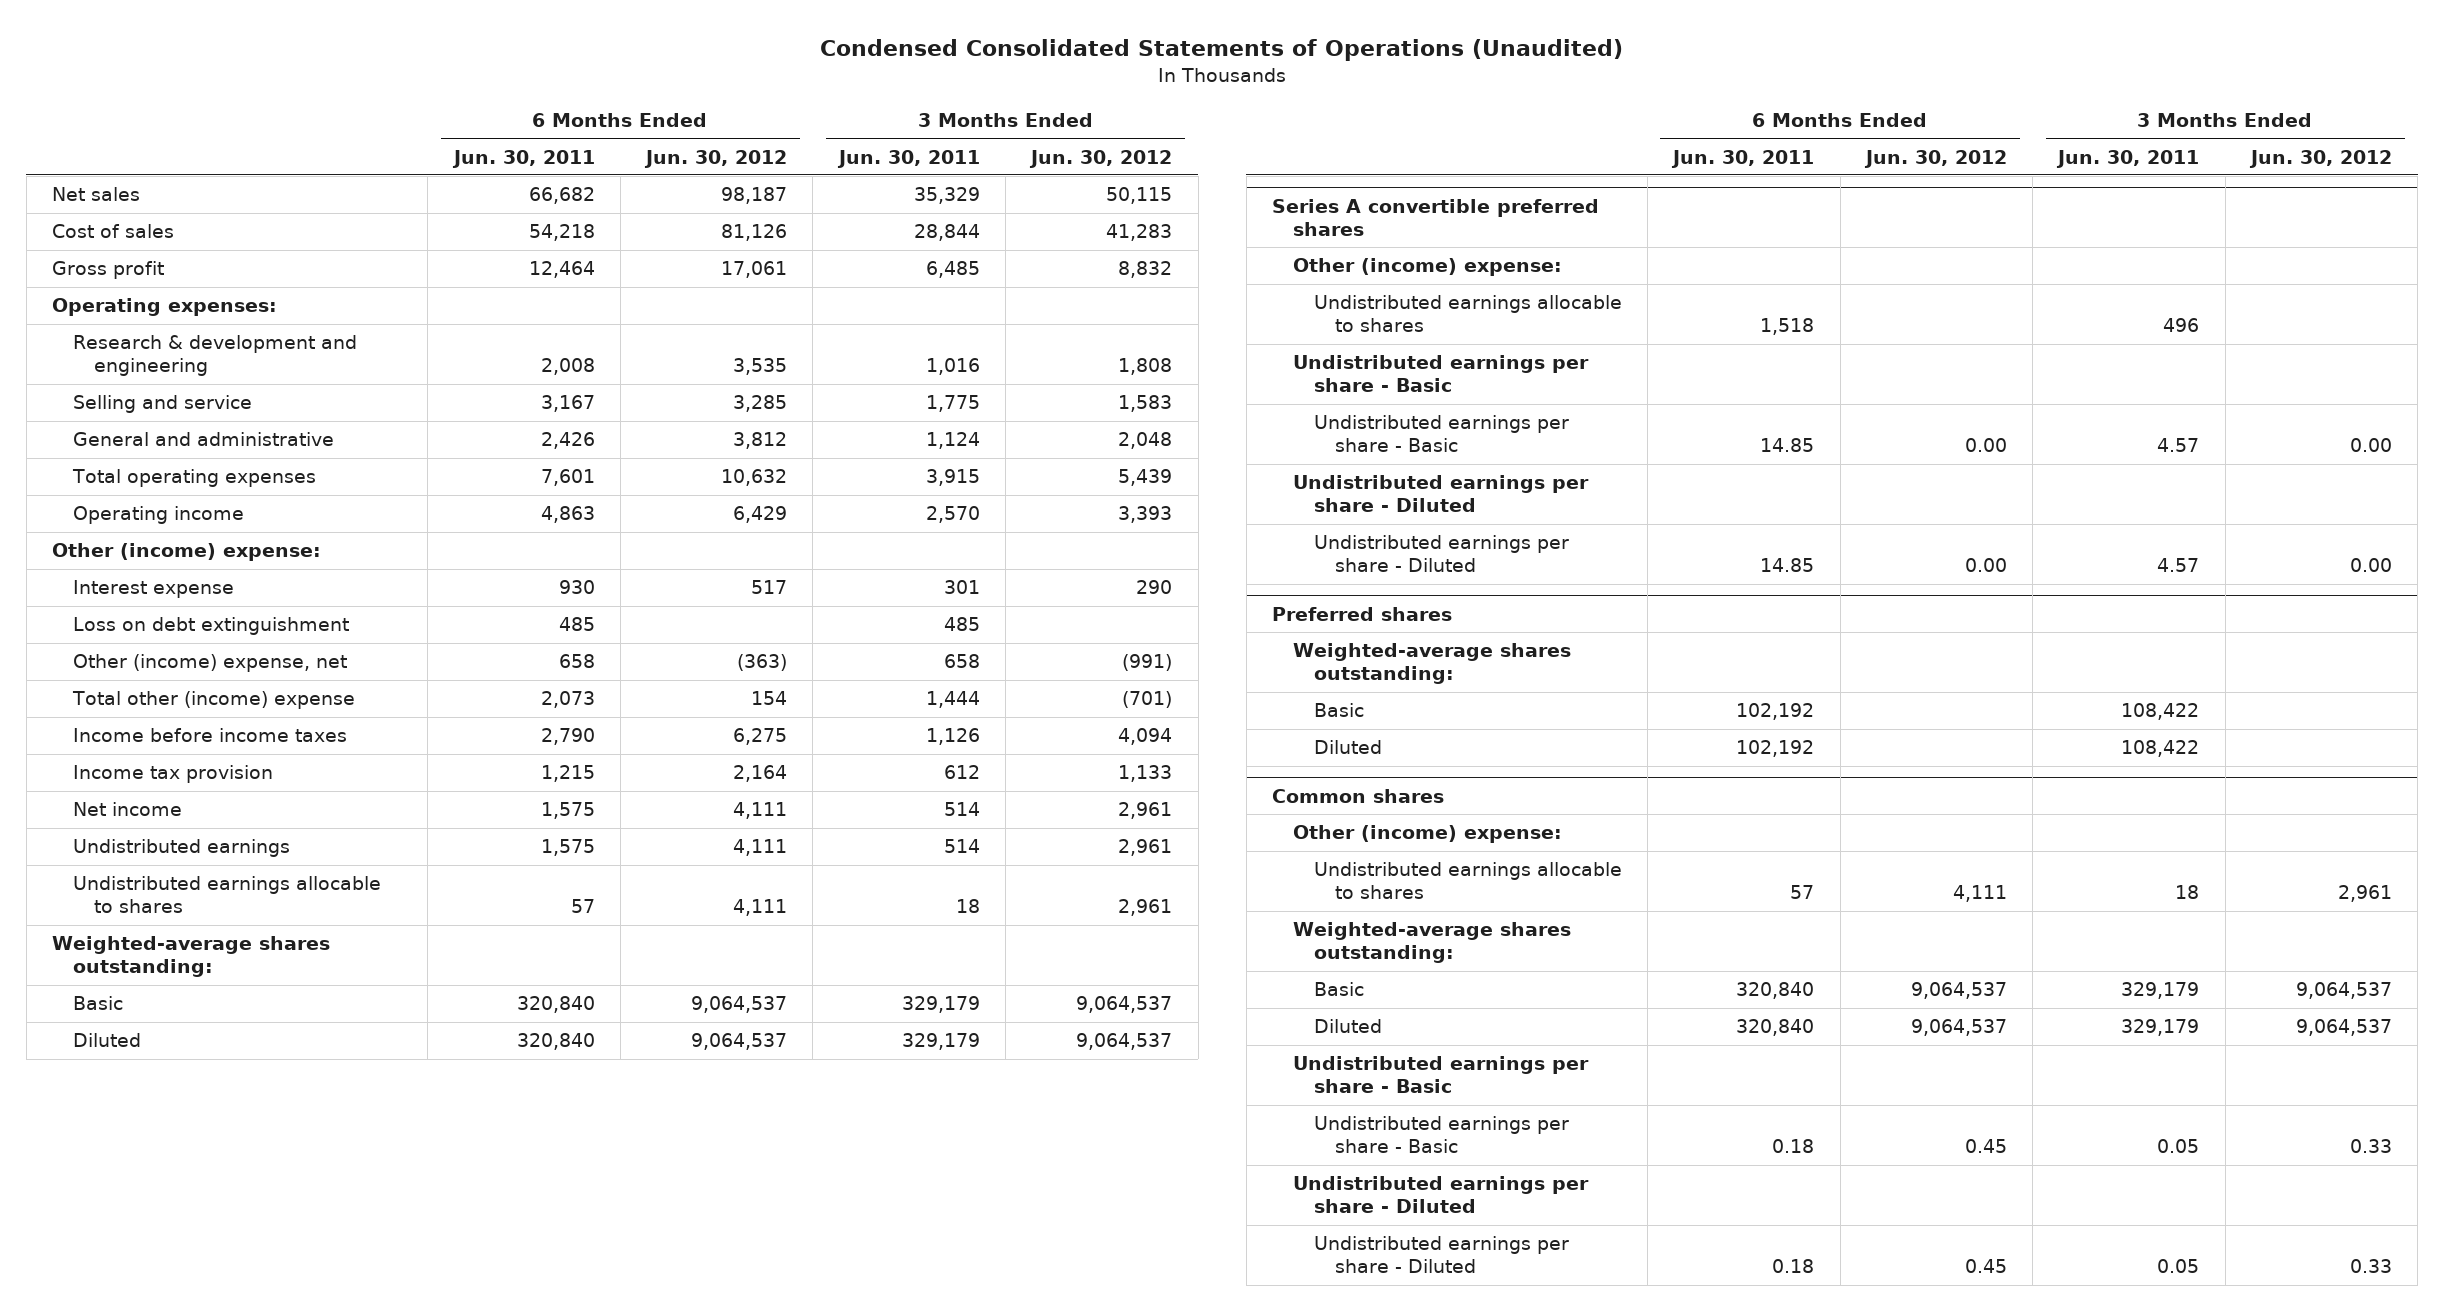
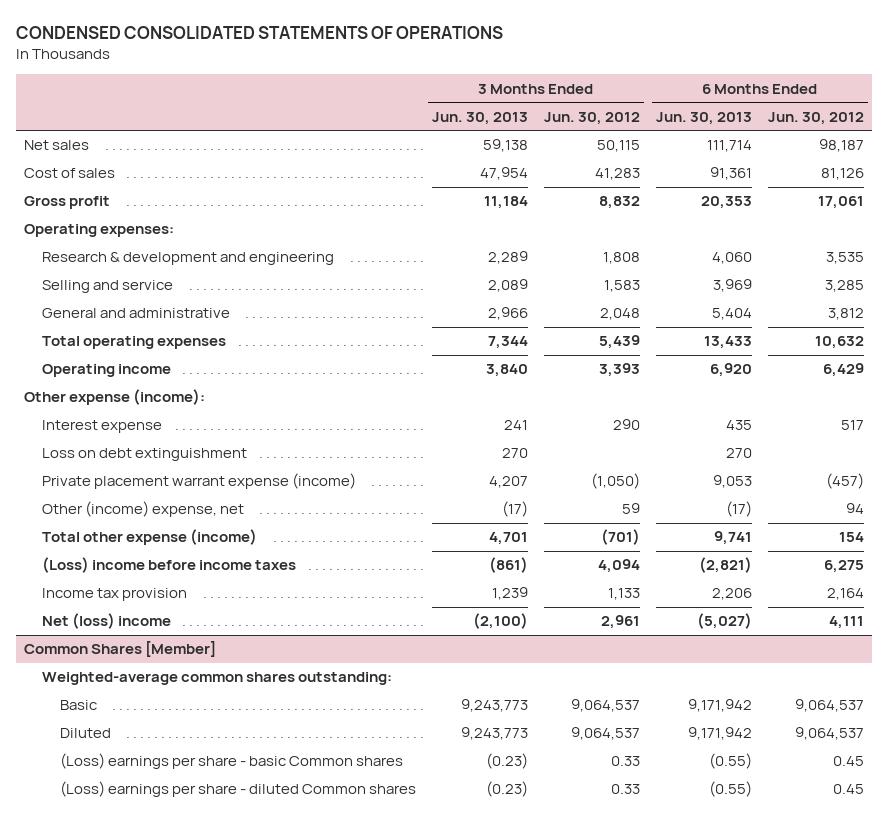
- Condensed Consolidated Statements of Operations (Unaudited)
+ CONDENSED CONSOLIDATED STATEMENTS OF OPERATIONS
- | 6 Months Ended Jun. 30, 2011 | 6 Months Ended Jun. 30, 2012 | 3 Months Ended Jun. 30, 2011 | 3 Months Ended Jun. 30, 2012
+ | 3 Months Ended Jun. 30, 2013 | 3 Months Ended Jun. 30, 2012 | 6 Months Ended Jun. 30, 2013 | 6 Months Ended Jun. 30, 2012
- Other (income) expense:
+ Other expense (income):
- Other (income) expense, net | 658 | (363) | 658 | (991)
- Total other (income) expense | 2,073 | 154 | 1,444 | (701)
- Income before income taxes | 2,790 | 6,275 | 1,126 | 4,094
+ Private placement warrant expense (income) | 4,207 | (1,050) | 9,053 | (457)
+ Other (income) expense, net | (17) | 59 | (17) | 94
+ Total other expense (income) | 4,701 | (701) | 9,741 | 154
+ (Loss) income before income taxes | (861) | 4,094 | (2,821) | 6,275
- Net income | 1,575 | 4,111 | 514 | 2,961
- Undistributed earnings | 1,575 | 4,111 | 514 | 2,961
- Undistributed earnings allocable to shares | 57 | 4,111 | 18 | 2,961
- Weighted-average shares outstanding:
- Basic | 320,840 | 9,064,537 | 329,179 | 9,064,537
- Diluted | 320,840 | 9,064,537 | 329,179 | 9,064,537
- Series A convertible preferred shares
- Other (income) expense:
- Undistributed earnings allocable to shares | 1,518 | | 496 |
- Undistributed earnings per share - Basic
- Undistributed earnings per share - Basic | 14.85 | 0.00 | 4.57 | 0.00
- Undistributed earnings per share - Diluted
- Undistributed earnings per share - Diluted | 14.85 | 0.00 | 4.57 | 0.00
- Preferred shares
- Weighted-average shares outstanding:
- Basic | 102,192 | | 108,422 |
- Diluted | 102,192 | | 108,422 |
- Common shares
- Other (income) expense:
- Undistributed earnings allocable to shares | 57 | 4,111 | 18 | 2,961
- Weighted-average shares outstanding:
+ Net (loss) income | (2,100) | 2,961 | (5,027) | 4,111
+ Common Shares [Member]
+ Weighted-average common shares outstanding:
- Undistributed earnings per share - Basic
- Undistributed earnings per share - Basic | 0.18 | 0.45 | 0.05 | 0.33
- Undistributed earnings per share - Diluted
- Undistributed earnings per share - Diluted | 0.18 | 0.45 | 0.05 | 0.33
+ (Loss) earnings per share - basic Common shares | (0.23) | 0.33 | (0.55) | 0.45
+ (Loss) earnings per share - diluted Common shares | (0.23) | 0.33 | (0.55) | 0.45

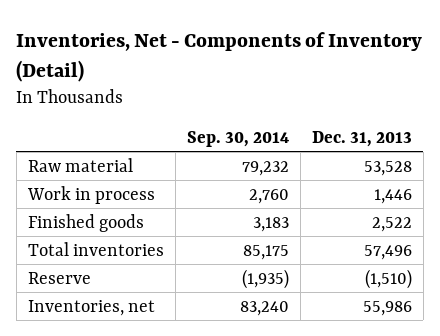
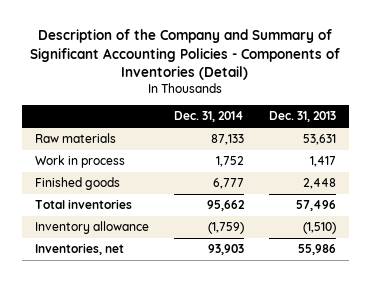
- Inventories, Net - Components of Inventory (Detail)
+ Description of the Company and Summary of Significant Accounting Policies - Components of Inventories (Detail)
- | Sep. 30, 2014 | Dec. 31, 2013
+ | Dec. 31, 2014 | Dec. 31, 2013
- Raw material | 79,232 | 53,528
- Work in process | 2,760 | 1,446
- Finished goods | 3,183 | 2,522
+ Raw materials | 87,133 | 53,631
+ Work in process | 1,752 | 1,417
+ Finished goods | 6,777 | 2,448
- Reserve | (1,935) | (1,510)
+ Inventory allowance | (1,759) | (1,510)

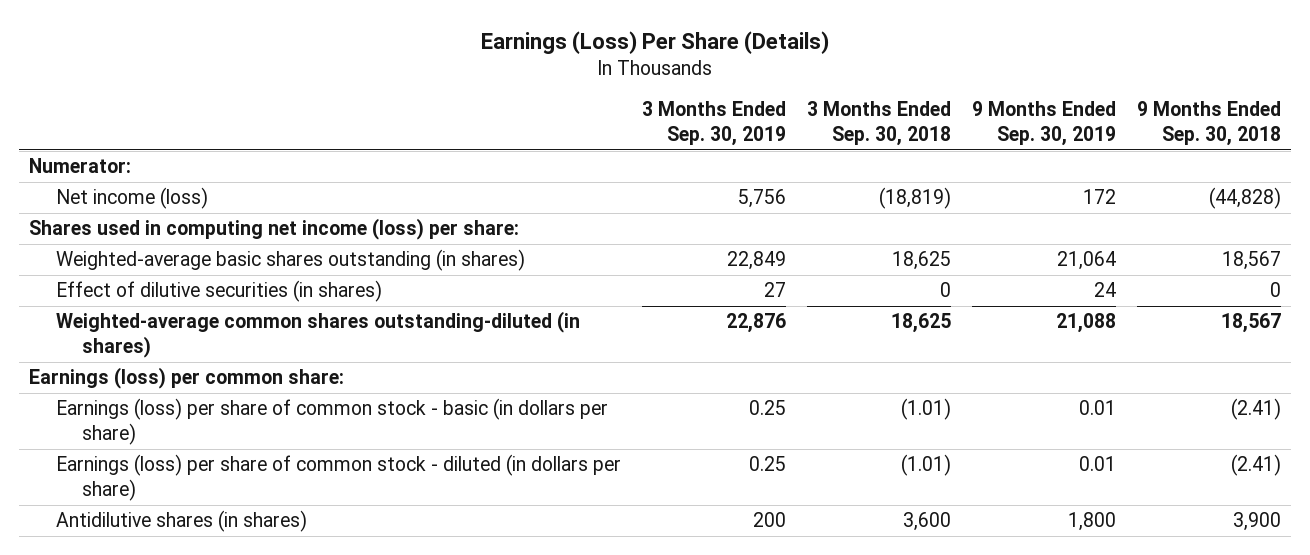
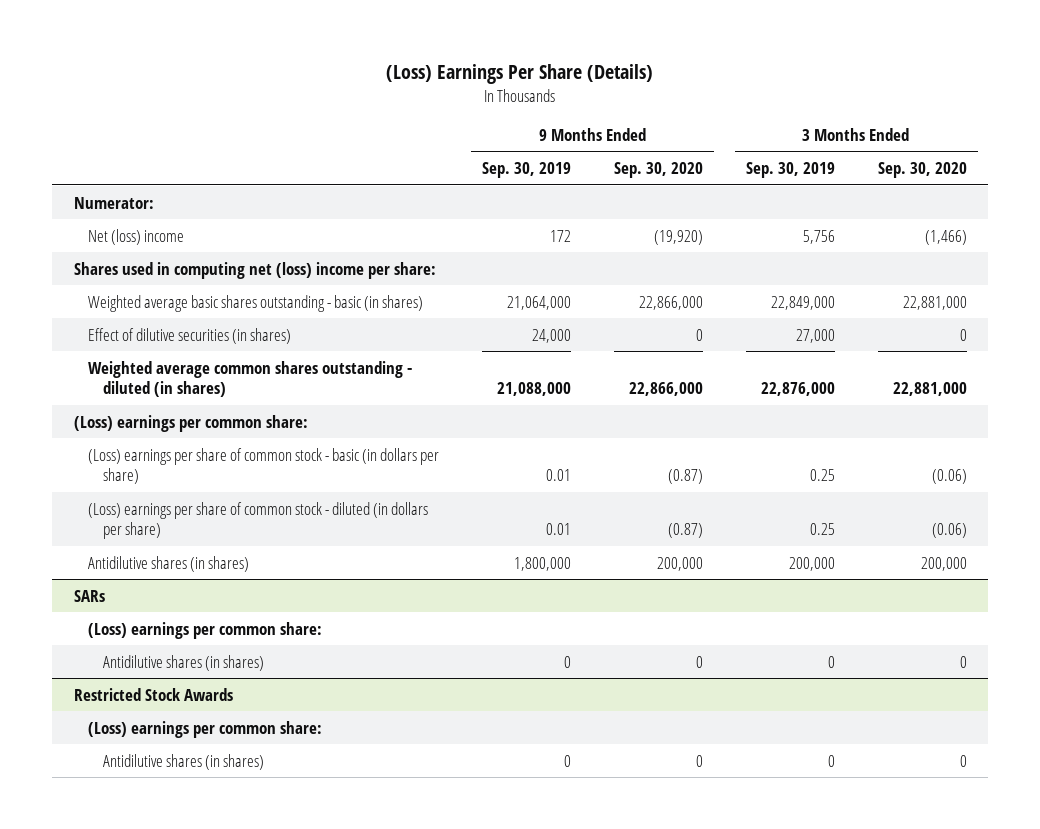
- Earnings (Loss) Per Share (Details)
+ (Loss) Earnings Per Share (Details)
- | 3 Months Ended Sep. 30, 2019 | 3 Months Ended Sep. 30, 2018 | 9 Months Ended Sep. 30, 2019 | 9 Months Ended Sep. 30, 2018
+ | 9 Months Ended Sep. 30, 2019 | 9 Months Ended Sep. 30, 2020 | 3 Months Ended Sep. 30, 2019 | 3 Months Ended Sep. 30, 2020
- Net income (loss) | 5,756 | (18,819) | 172 | (44,828)
- Shares used in computing net income (loss) per share:
- Weighted-average basic shares outstanding (in shares) | 22,849 | 18,625 | 21,064 | 18,567
- Effect of dilutive securities (in shares) | 27 | 0 | 24 | 0
- Weighted-average common shares outstanding-diluted (in shares) | 22,876 | 18,625 | 21,088 | 18,567
- Earnings (loss) per common share:
- Earnings (loss) per share of common stock - basic (in dollars per share) | 0.25 | (1.01) | 0.01 | (2.41)
- Earnings (loss) per share of common stock - diluted (in dollars per share) | 0.25 | (1.01) | 0.01 | (2.41)
- Antidilutive shares (in shares) | 200 | 3,600 | 1,800 | 3,900
+ Net (loss) income | 172 | (19,920) | 5,756 | (1,466)
+ Shares used in computing net (loss) income per share:
+ Weighted average basic shares outstanding - basic (in shares) | 21,064,000 | 22,866,000 | 22,849,000 | 22,881,000
+ Effect of dilutive securities (in shares) | 24,000 | 0 | 27,000 | 0
+ Weighted average common shares outstanding - diluted (in shares) | 21,088,000 | 22,866,000 | 22,876,000 | 22,881,000
+ (Loss) earnings per common share:
+ (Loss) earnings per share of common stock - basic (in dollars per share) | 0.01 | (0.87) | 0.25 | (0.06)
+ (Loss) earnings per share of common stock - diluted (in dollars per share) | 0.01 | (0.87) | 0.25 | (0.06)
+ Antidilutive shares (in shares) | 1,800,000 | 200,000 | 200,000 | 200,000
+ SARs
+ (Loss) earnings per common share:
+ Antidilutive shares (in shares) | 0 | 0 | 0 | 0
+ Restricted Stock Awards
+ (Loss) earnings per common share:
+ Antidilutive shares (in shares) | 0 | 0 | 0 | 0

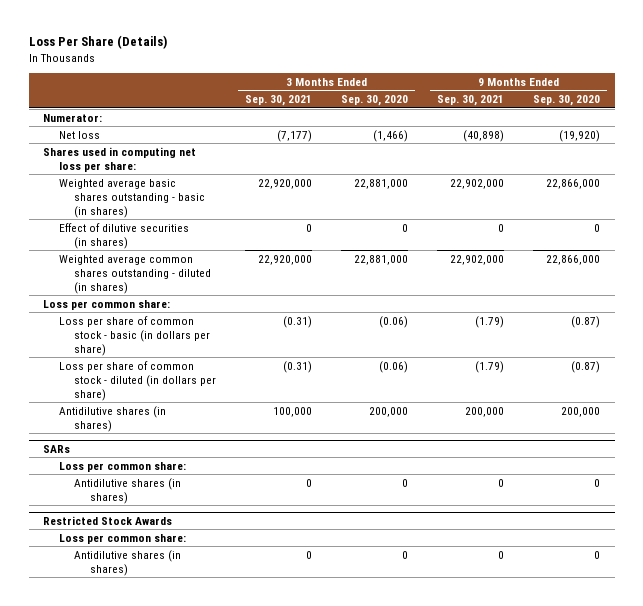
- (Loss) Earnings Per Share (Details)
+ Loss Per Share (Details)
- | 9 Months Ended Sep. 30, 2019 | 9 Months Ended Sep. 30, 2020 | 3 Months Ended Sep. 30, 2019 | 3 Months Ended Sep. 30, 2020
+ | 3 Months Ended Sep. 30, 2021 | 3 Months Ended Sep. 30, 2020 | 9 Months Ended Sep. 30, 2021 | 9 Months Ended Sep. 30, 2020
- Net (loss) income | 172 | (19,920) | 5,756 | (1,466)
- Shares used in computing net (loss) income per share:
+ Net loss | (7,177) | (1,466) | (40,898) | (19,920)
+ Shares used in computing net loss per share:
- (Loss) earnings per common share:
- (Loss) earnings per share of common stock - basic (in dollars per share) | 0.01 | (0.87) | 0.25 | (0.06)
- (Loss) earnings per share of common stock - diluted (in dollars per share) | 0.01 | (0.87) | 0.25 | (0.06)
+ Loss per common share:
+ Loss per share of common stock - basic (in dollars per share) | (0.31) | (0.06) | (1.79) | (0.87)
+ Loss per share of common stock - diluted (in dollars per share) | (0.31) | (0.06) | (1.79) | (0.87)
@ SARs
- (Loss) earnings per common share:
+ Loss per common share:
@ Restricted Stock Awards
- (Loss) earnings per common share:
+ Loss per common share:

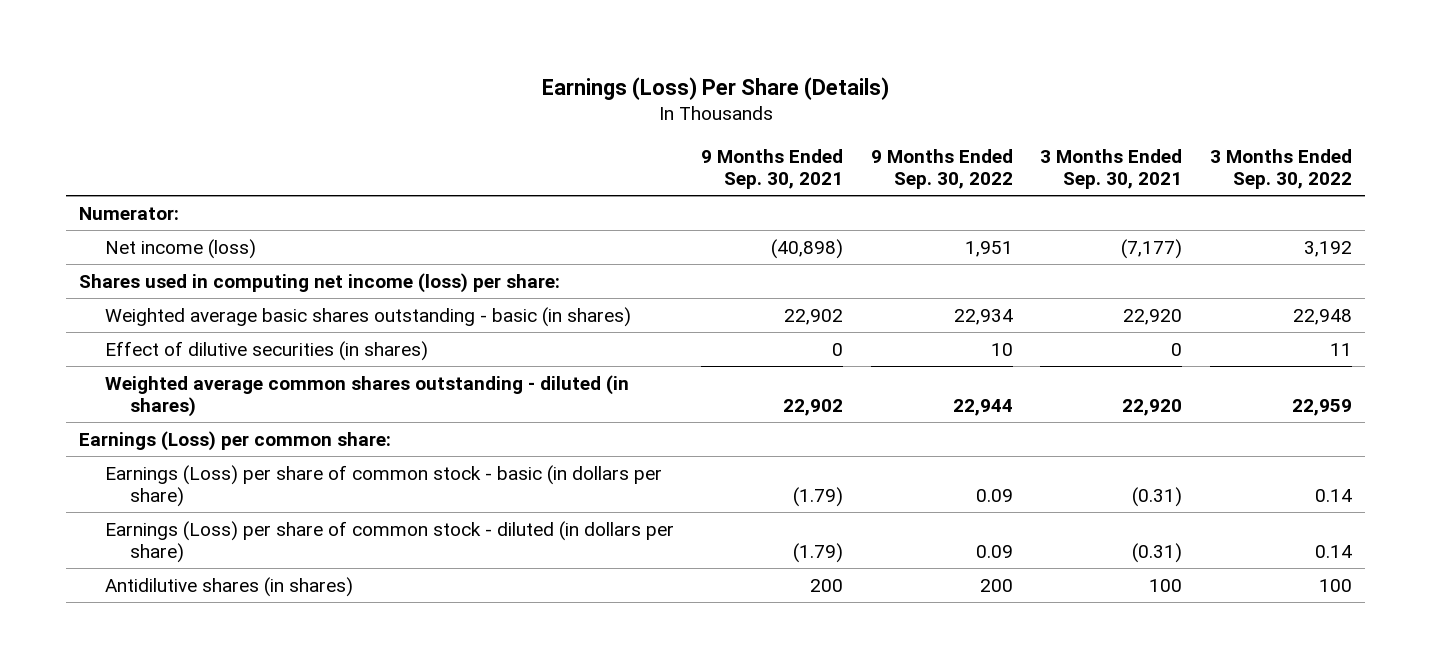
- Loss Per Share (Details)
+ Earnings (Loss) Per Share (Details)
- | 3 Months Ended Sep. 30, 2021 | 3 Months Ended Sep. 30, 2020 | 9 Months Ended Sep. 30, 2021 | 9 Months Ended Sep. 30, 2020
+ | 9 Months Ended Sep. 30, 2021 | 9 Months Ended Sep. 30, 2022 | 3 Months Ended Sep. 30, 2021 | 3 Months Ended Sep. 30, 2022
- Net loss | (7,177) | (1,466) | (40,898) | (19,920)
- Shares used in computing net loss per share:
- Weighted average basic shares outstanding - basic (in shares) | 22,920,000 | 22,881,000 | 22,902,000 | 22,866,000
+ Net income (loss) | (40,898) | 1,951 | (7,177) | 3,192
+ Shares used in computing net income (loss) per share:
+ Weighted average basic shares outstanding - basic (in shares) | 22,902 | 22,934 | 22,920 | 22,948
- Weighted average common shares outstanding - diluted (in shares) | 22,920,000 | 22,881,000 | 22,902,000 | 22,866,000
- Loss per common share:
- Loss per share of common stock - basic (in dollars per share) | (0.31) | (0.06) | (1.79) | (0.87)
- Loss per share of common stock - diluted (in dollars per share) | (0.31) | (0.06) | (1.79) | (0.87)
- Antidilutive shares (in shares) | 100,000 | 200,000 | 200,000 | 200,000
- SARs
- Loss per common share:
- Antidilutive shares (in shares) | 0 | 0 | 0 | 0
- Restricted Stock Awards
- Loss per common share:
- Antidilutive shares (in shares) | 0 | 0 | 0 | 0
+ Weighted average common shares outstanding - diluted (in shares) | 22,902 | 22,944 | 22,920 | 22,959
+ Earnings (Loss) per common share:
+ Earnings (Loss) per share of common stock - basic (in dollars per share) | (1.79) | 0.09 | (0.31) | 0.14
+ Earnings (Loss) per share of common stock - diluted (in dollars per share) | (1.79) | 0.09 | (0.31) | 0.14
+ Antidilutive shares (in shares) | 200 | 200 | 100 | 100

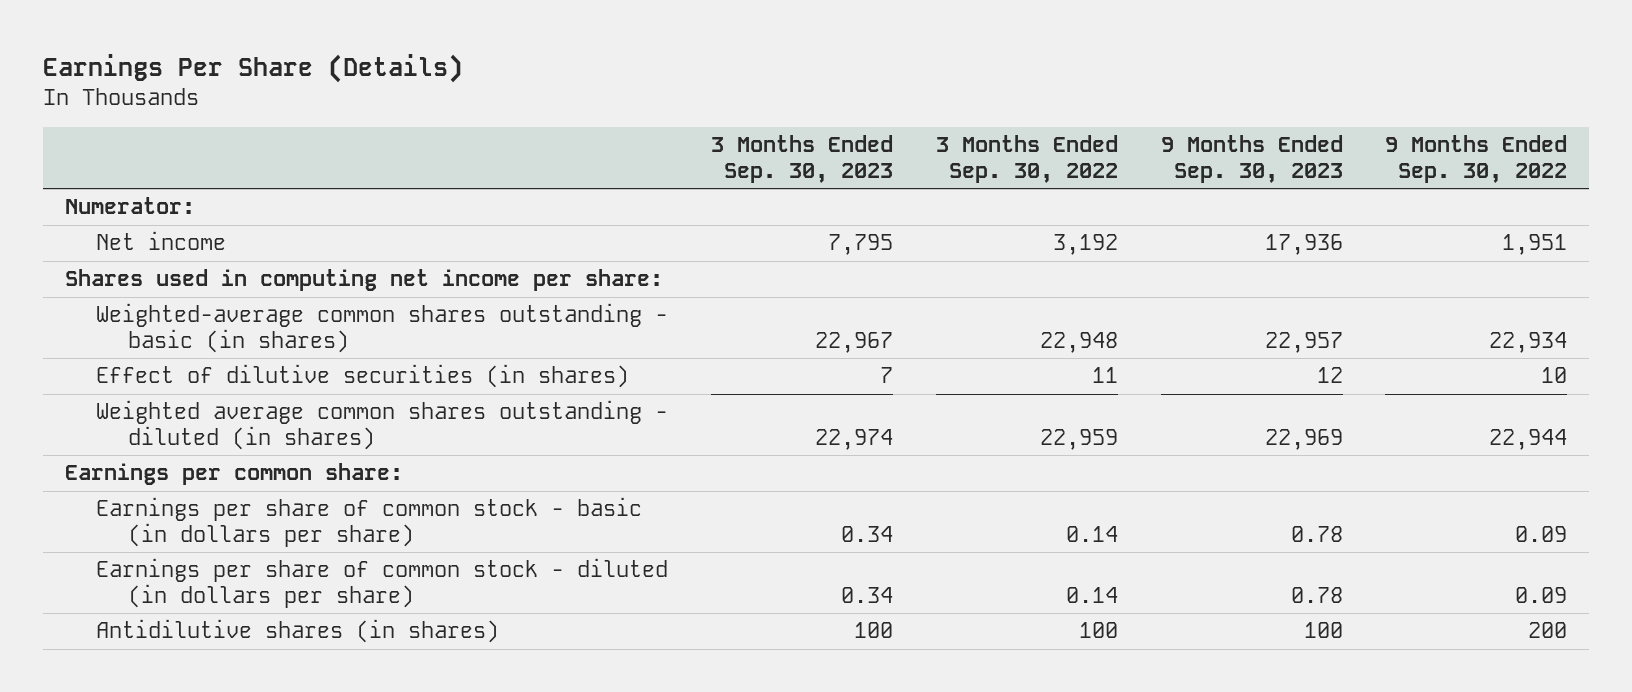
- Earnings (Loss) Per Share (Details)
+ Earnings Per Share (Details)
- | 9 Months Ended Sep. 30, 2021 | 9 Months Ended Sep. 30, 2022 | 3 Months Ended Sep. 30, 2021 | 3 Months Ended Sep. 30, 2022
+ | 3 Months Ended Sep. 30, 2023 | 3 Months Ended Sep. 30, 2022 | 9 Months Ended Sep. 30, 2023 | 9 Months Ended Sep. 30, 2022
- Net income (loss) | (40,898) | 1,951 | (7,177) | 3,192
- Shares used in computing net income (loss) per share:
- Weighted average basic shares outstanding - basic (in shares) | 22,902 | 22,934 | 22,920 | 22,948
+ Net income | 7,795 | 3,192 | 17,936 | 1,951
+ Shares used in computing net income per share:
+ Weighted-average common shares outstanding - basic (in shares) | 22,967 | 22,948 | 22,957 | 22,934
- Earnings (Loss) per common share:
- Earnings (Loss) per share of common stock - basic (in dollars per share) | (1.79) | 0.09 | (0.31) | 0.14
- Earnings (Loss) per share of common stock - diluted (in dollars per share) | (1.79) | 0.09 | (0.31) | 0.14
+ Earnings per common share:
+ Earnings per share of common stock - basic (in dollars per share) | 0.34 | 0.14 | 0.78 | 0.09
+ Earnings per share of common stock - diluted (in dollars per share) | 0.34 | 0.14 | 0.78 | 0.09

